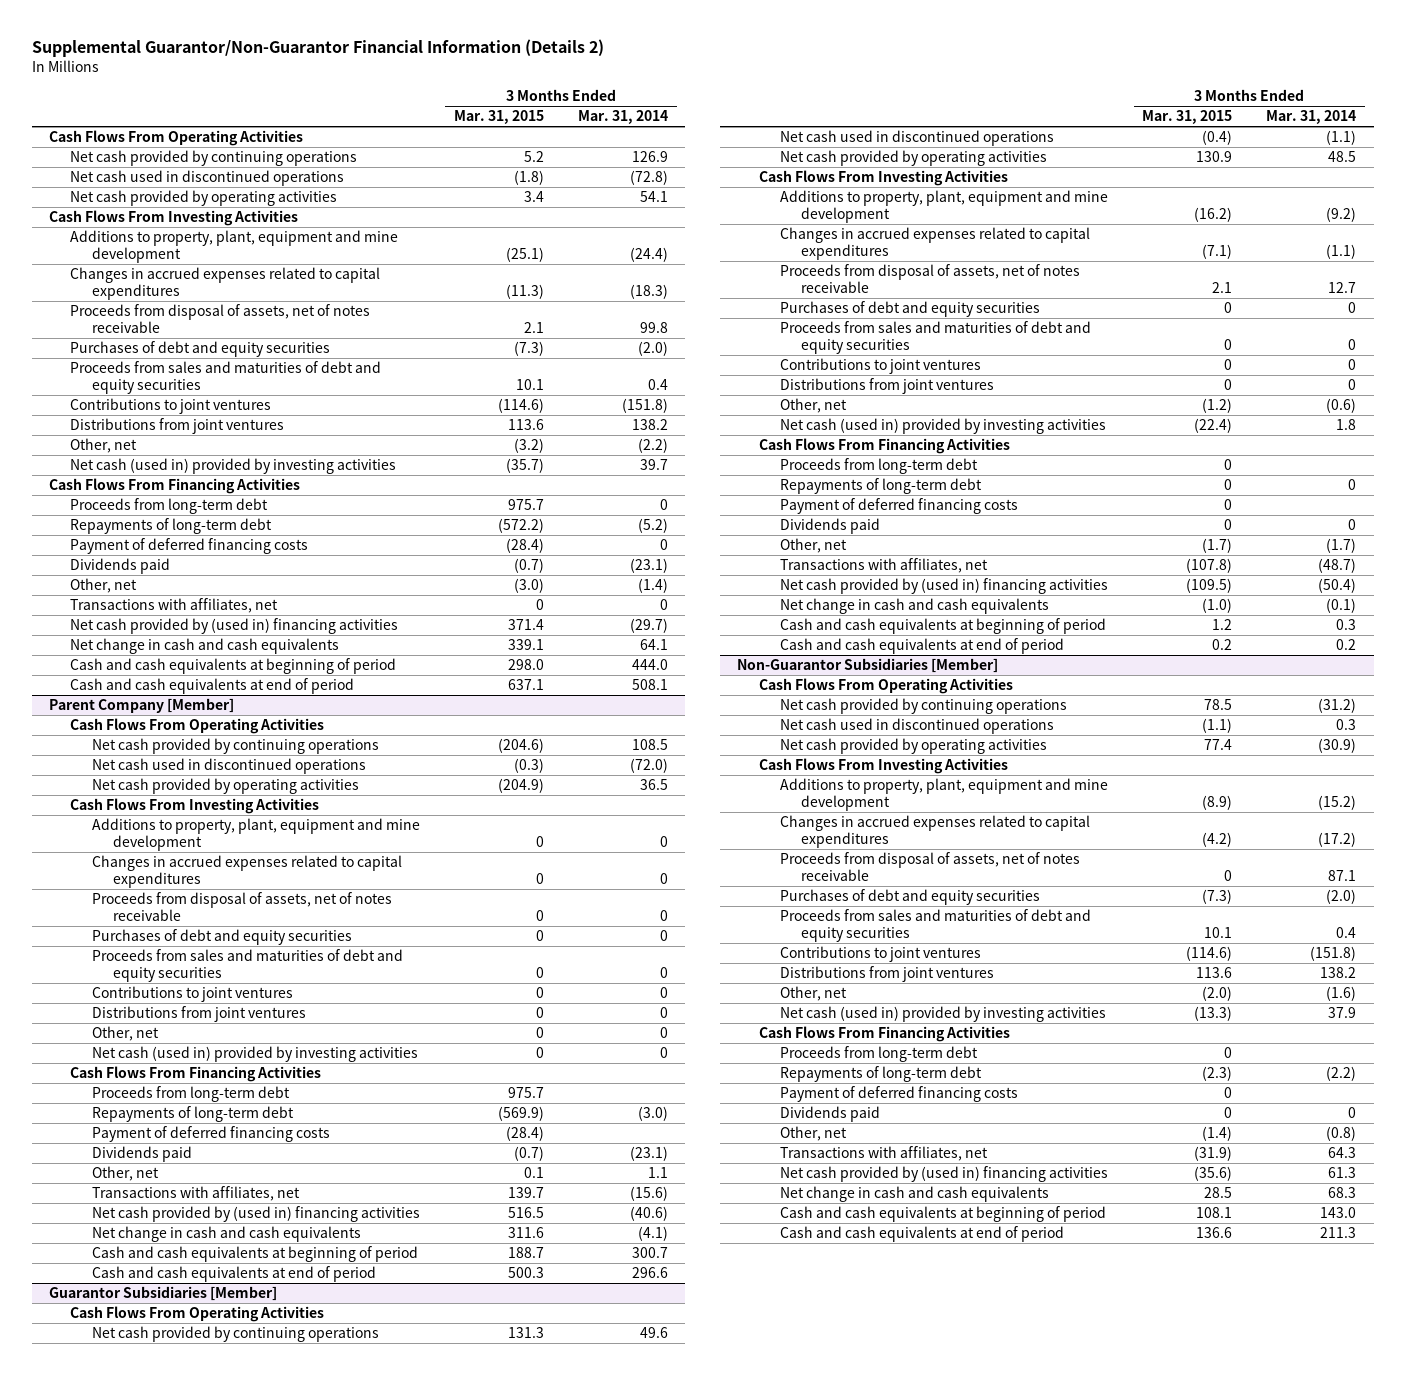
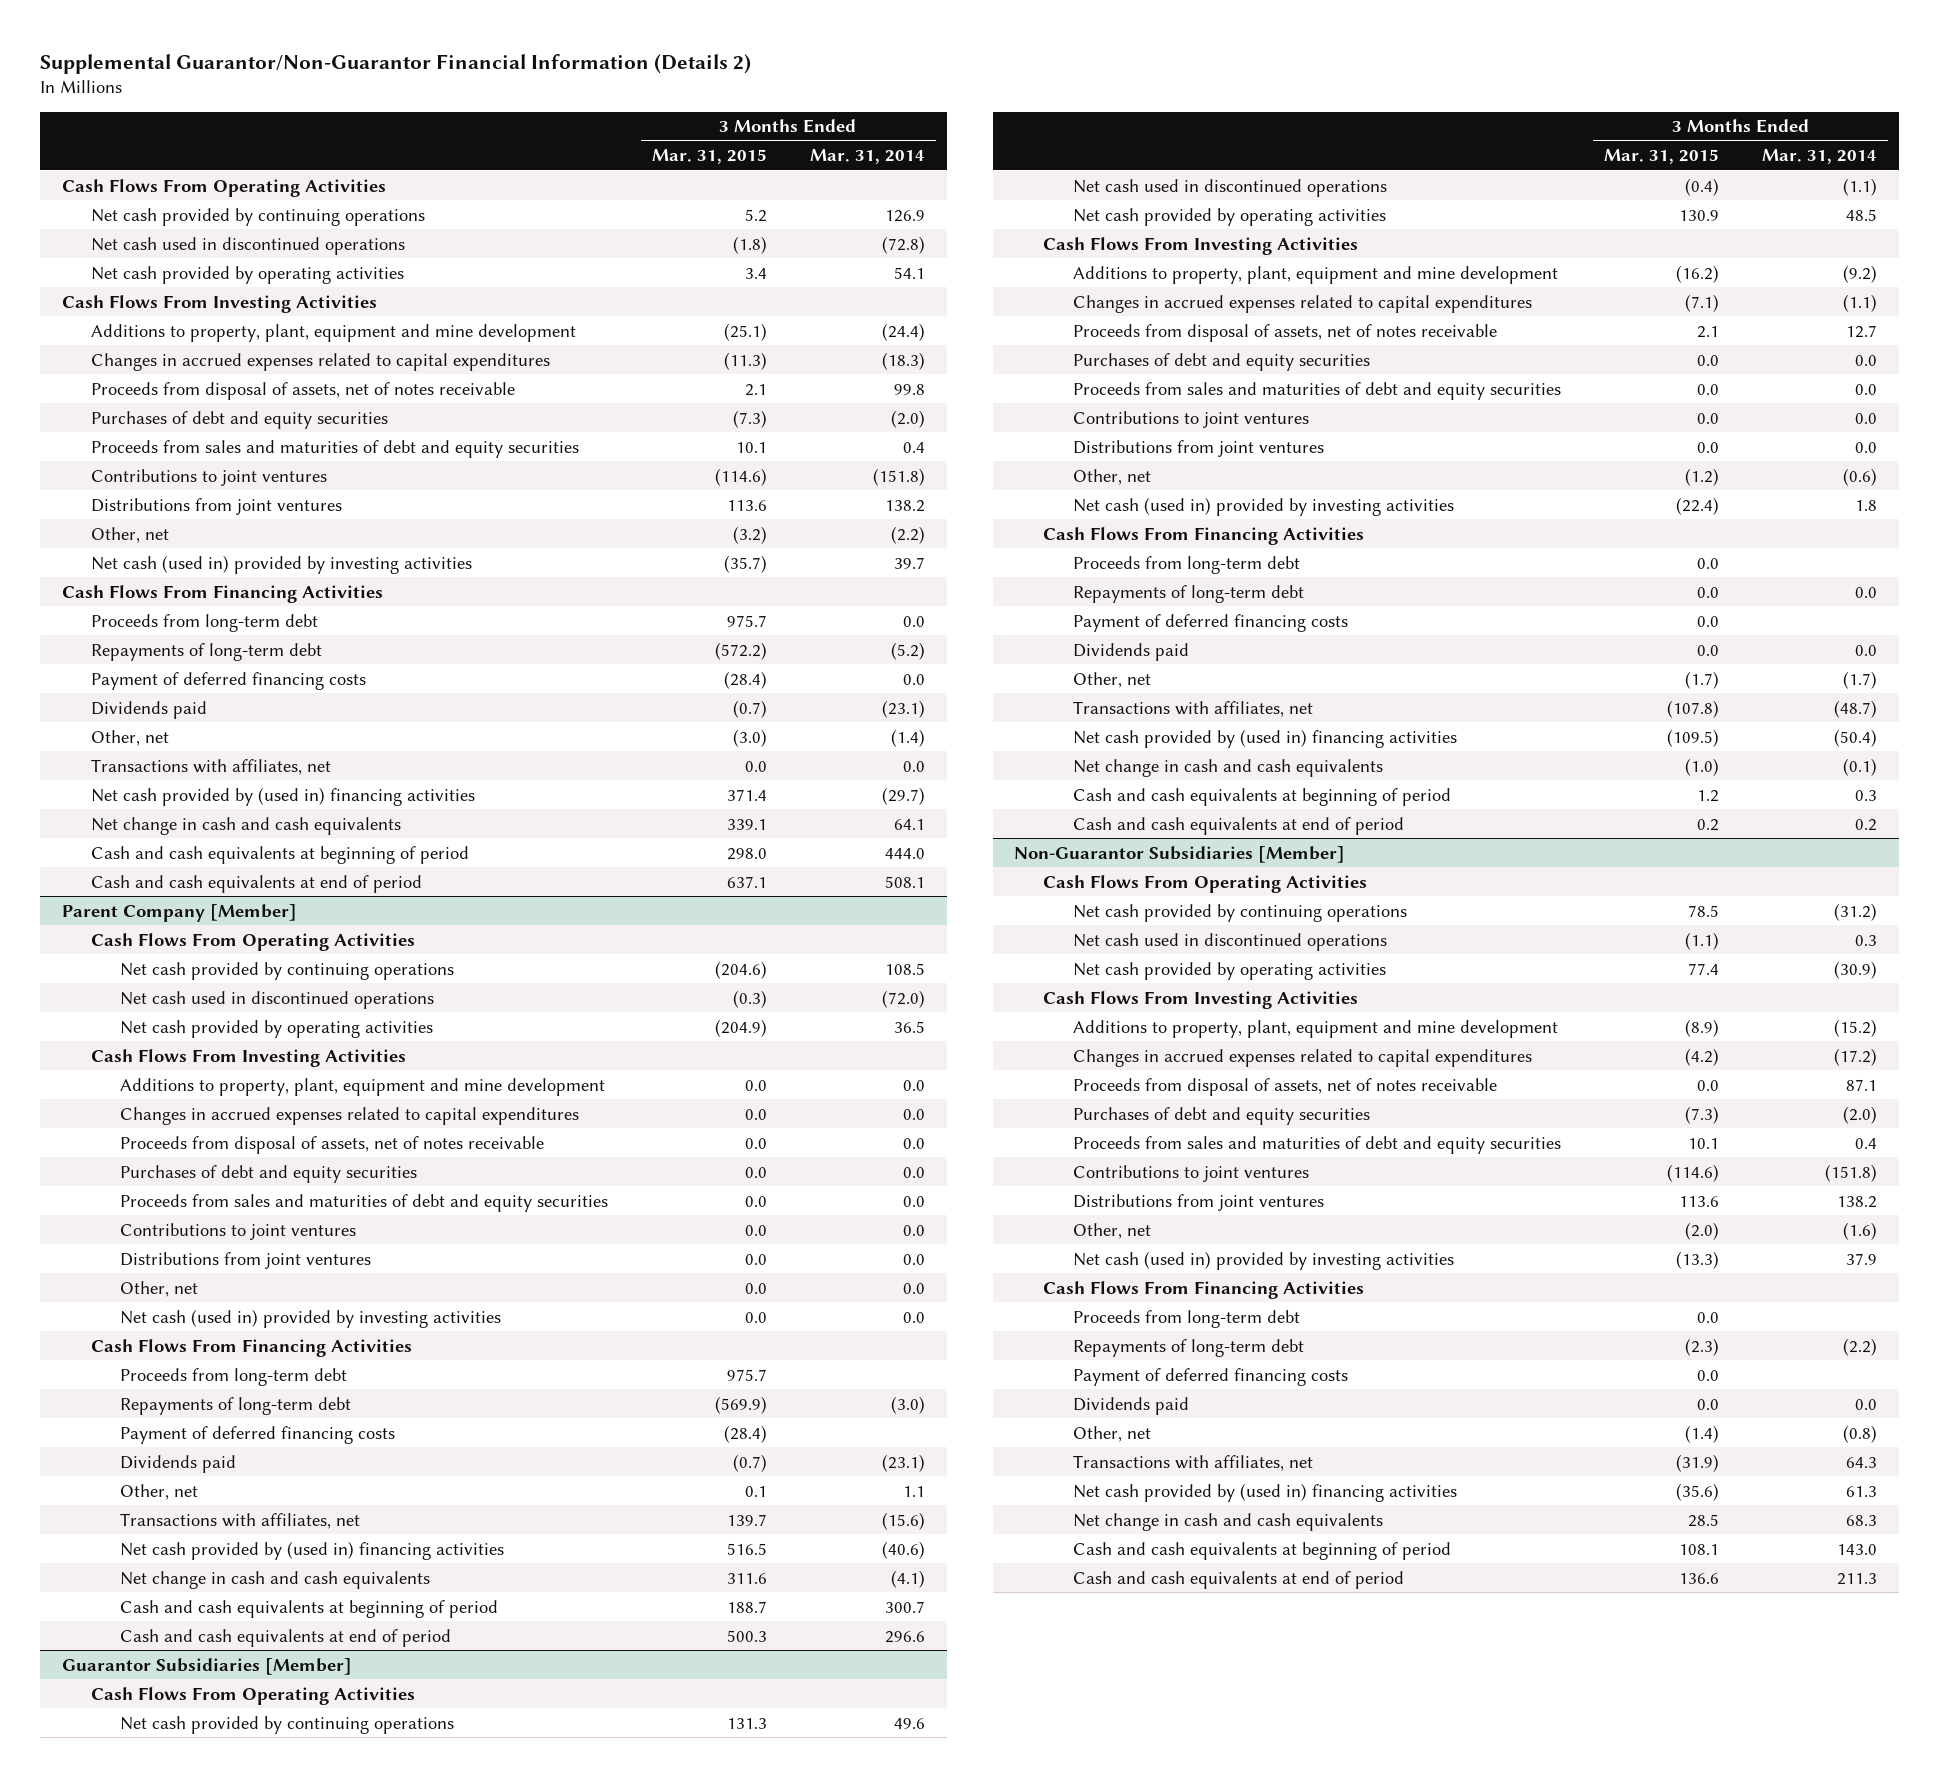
- Proceeds from long-term debt | 975.7 | 0
+ Proceeds from long-term debt | 975.7 | 0.0
- Payment of deferred financing costs | (28.4) | 0
+ Payment of deferred financing costs | (28.4) | 0.0
- Transactions with affiliates, net | 0 | 0
+ Transactions with affiliates, net | 0.0 | 0.0
@ Parent Company [Member]
- Additions to property, plant, equipment and mine development | 0 | 0
- Changes in accrued expenses related to capital expenditures | 0 | 0
- Proceeds from disposal of assets, net of notes receivable | 0 | 0
- Purchases of debt and equity securities | 0 | 0
- Proceeds from sales and maturities of debt and equity securities | 0 | 0
- Contributions to joint ventures | 0 | 0
- Distributions from joint ventures | 0 | 0
- Other, net | 0 | 0
- Net cash (used in) provided by investing activities | 0 | 0
+ Additions to property, plant, equipment and mine development | 0.0 | 0.0
+ Changes in accrued expenses related to capital expenditures | 0.0 | 0.0
+ Proceeds from disposal of assets, net of notes receivable | 0.0 | 0.0
+ Purchases of debt and equity securities | 0.0 | 0.0
+ Proceeds from sales and maturities of debt and equity securities | 0.0 | 0.0
+ Contributions to joint ventures | 0.0 | 0.0
+ Distributions from joint ventures | 0.0 | 0.0
+ Other, net | 0.0 | 0.0
+ Net cash (used in) provided by investing activities | 0.0 | 0.0
@ Guarantor Subsidiaries [Member]
- Purchases of debt and equity securities | 0 | 0
- Proceeds from sales and maturities of debt and equity securities | 0 | 0
- Contributions to joint ventures | 0 | 0
- Distributions from joint ventures | 0 | 0
+ Purchases of debt and equity securities | 0.0 | 0.0
+ Proceeds from sales and maturities of debt and equity securities | 0.0 | 0.0
+ Contributions to joint ventures | 0.0 | 0.0
+ Distributions from joint ventures | 0.0 | 0.0
- Proceeds from long-term debt | 0 |
- Repayments of long-term debt | 0 | 0
- Payment of deferred financing costs | 0 |
- Dividends paid | 0 | 0
+ Proceeds from long-term debt | 0.0 |
+ Repayments of long-term debt | 0.0 | 0.0
+ Payment of deferred financing costs | 0.0 |
+ Dividends paid | 0.0 | 0.0
@ Non-Guarantor Subsidiaries [Member]
- Proceeds from disposal of assets, net of notes receivable | 0 | 87.1
+ Proceeds from disposal of assets, net of notes receivable | 0.0 | 87.1
- Proceeds from long-term debt | 0 |
+ Proceeds from long-term debt | 0.0 |
- Payment of deferred financing costs | 0 |
- Dividends paid | 0 | 0
+ Payment of deferred financing costs | 0.0 |
+ Dividends paid | 0.0 | 0.0

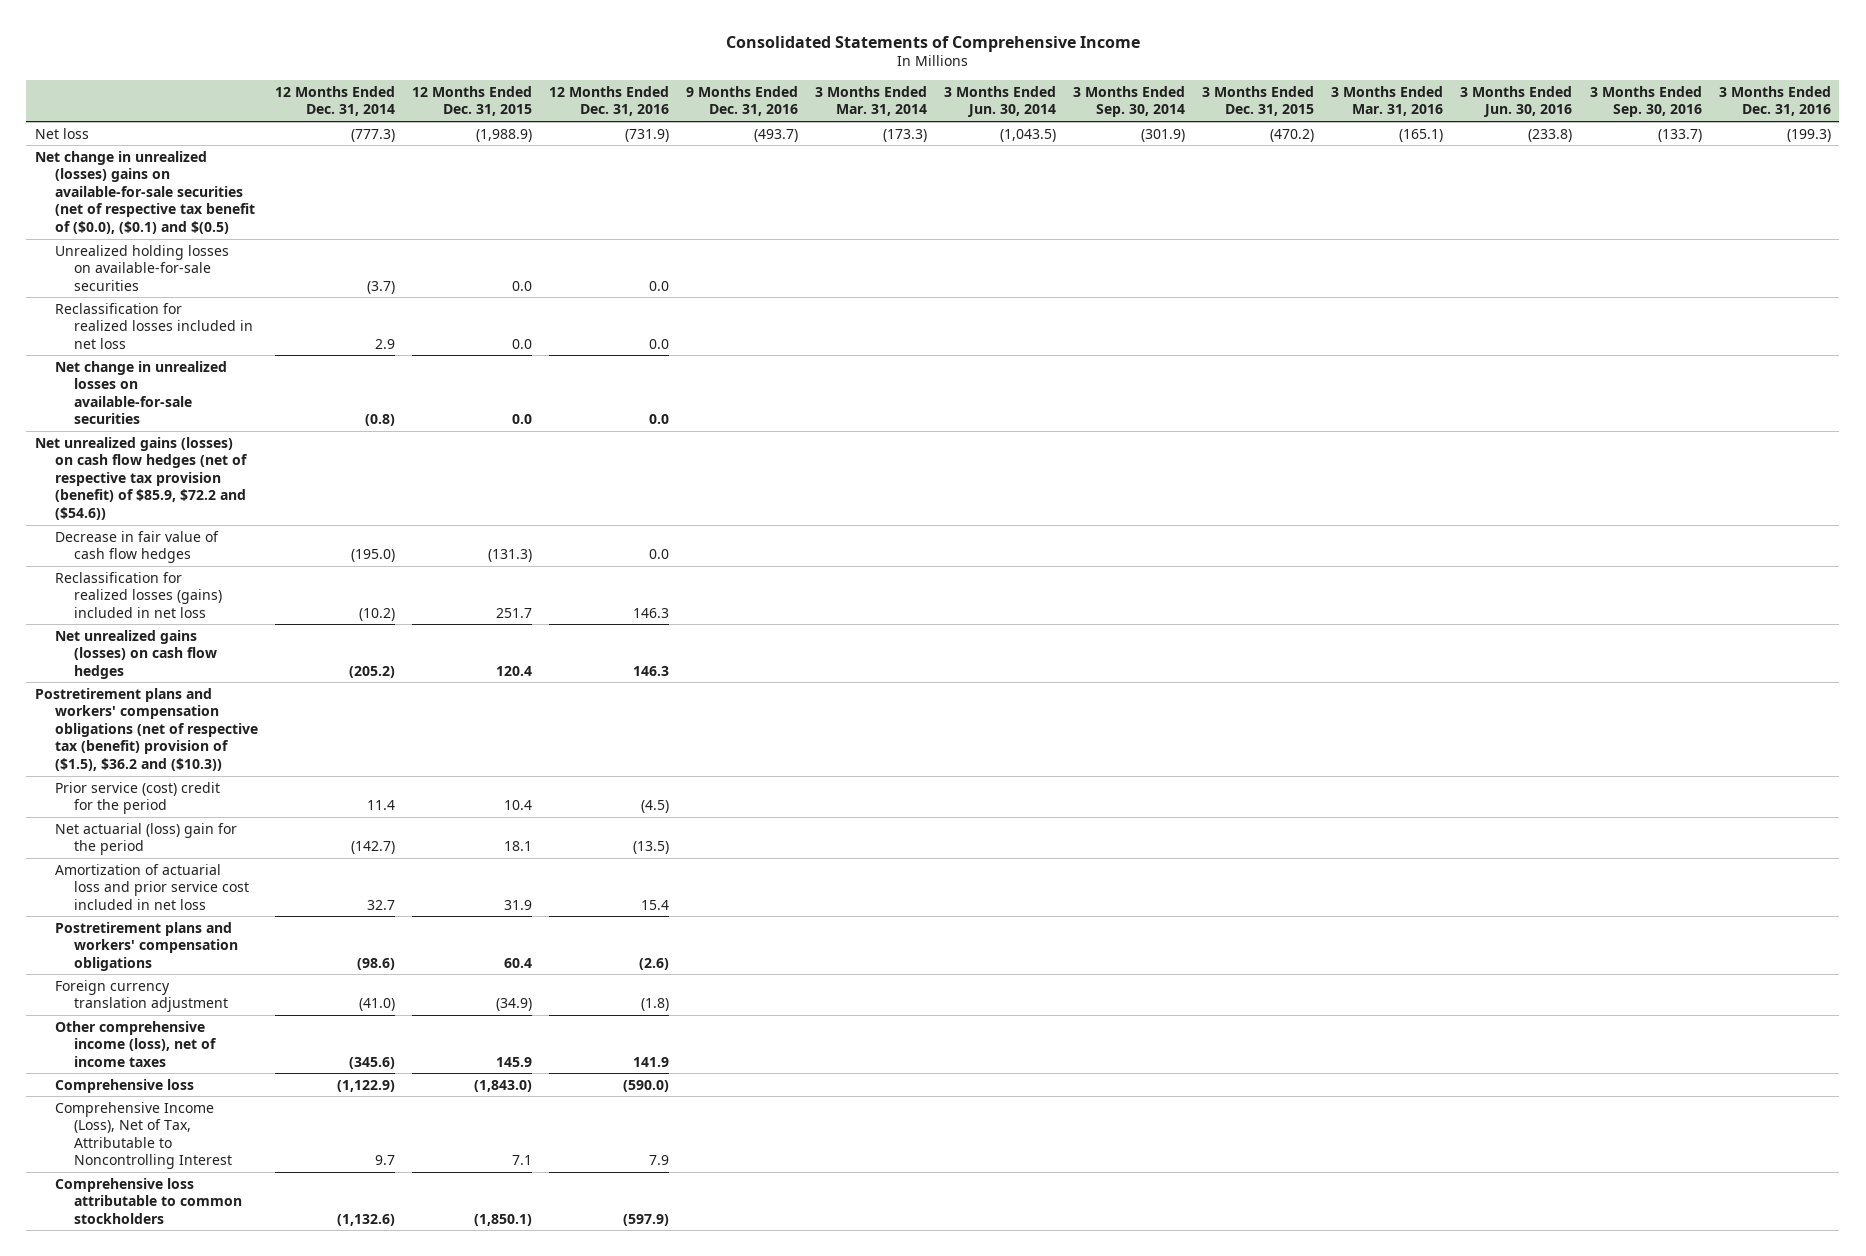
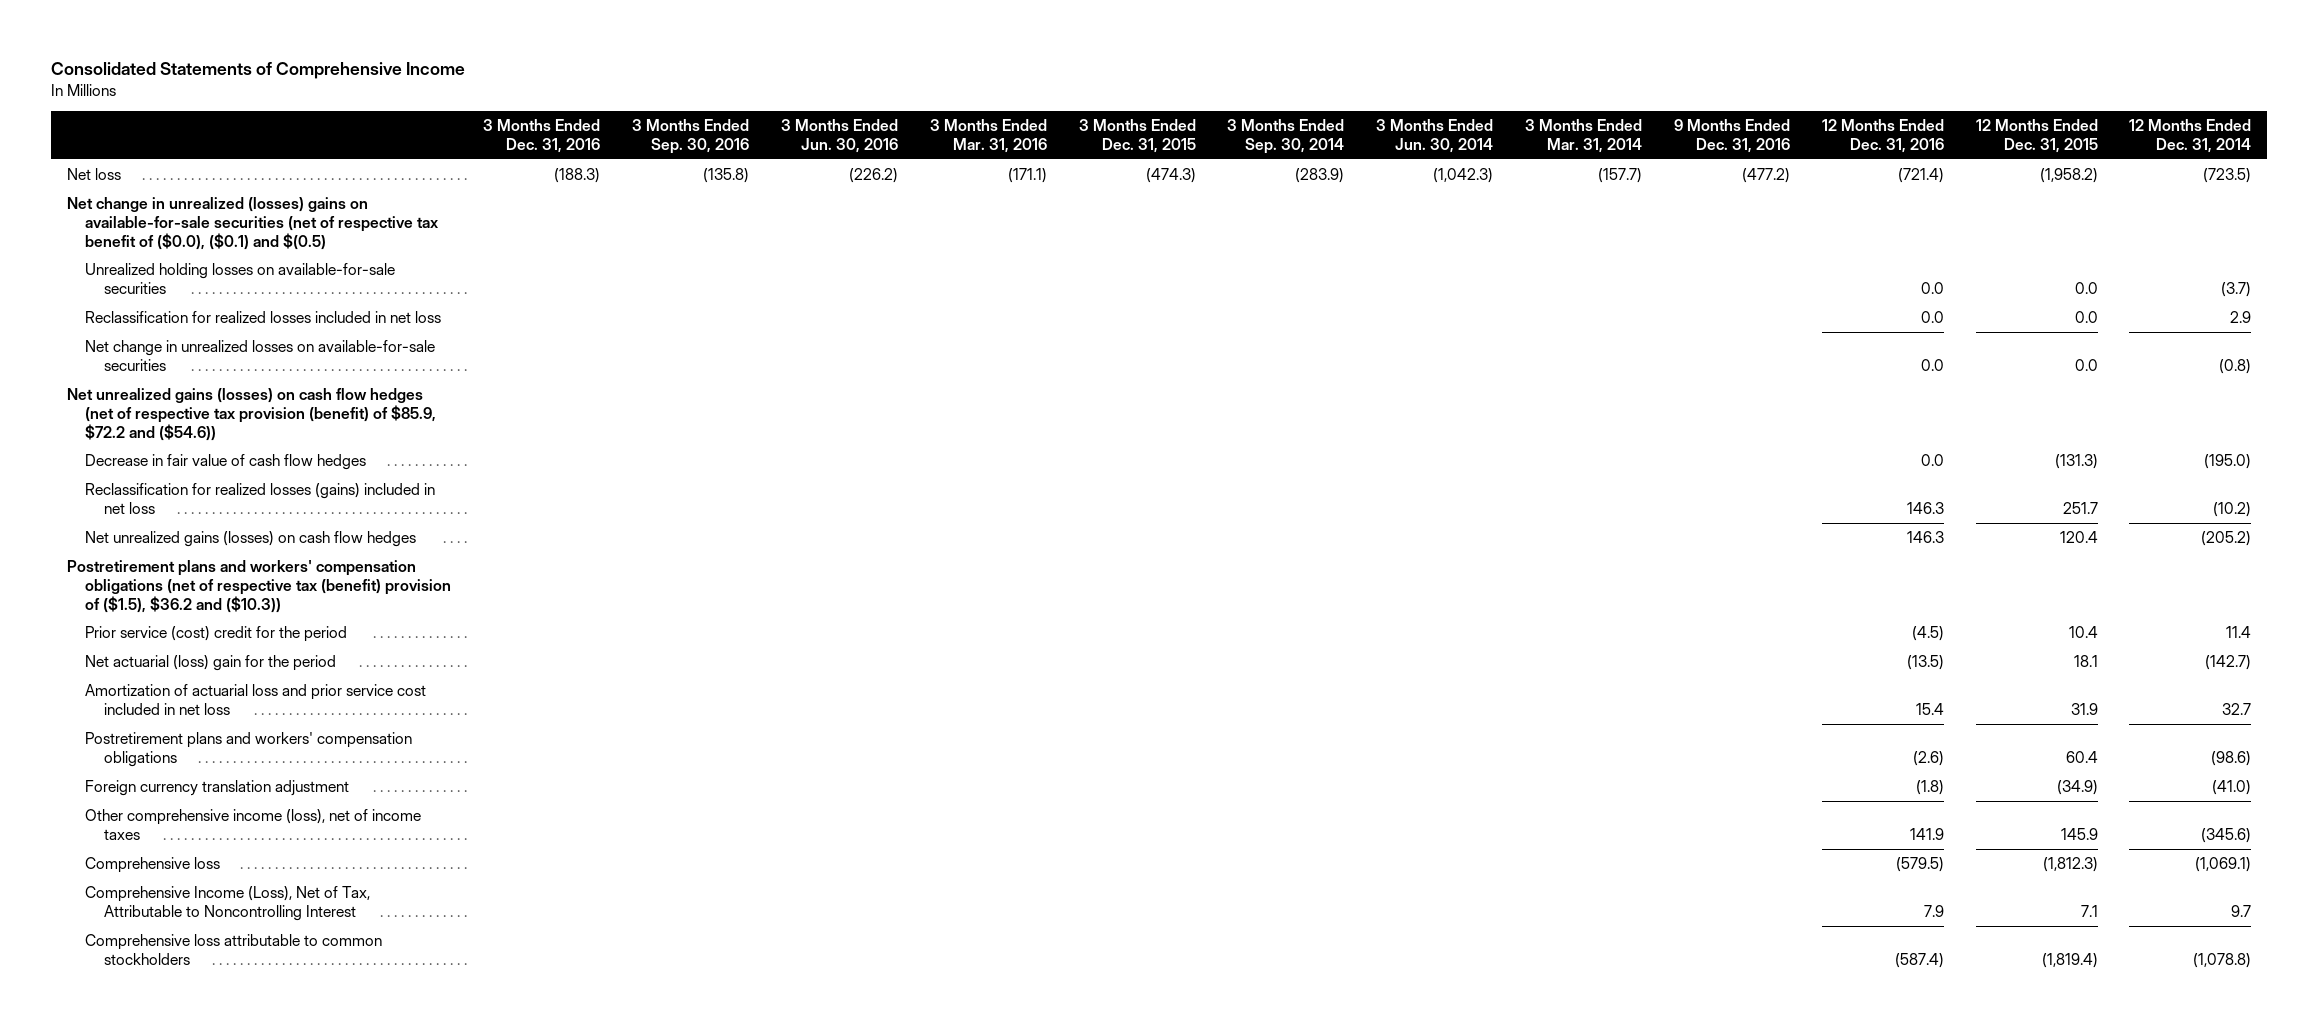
- | 12 Months Ended Dec. 31, 2014 | 12 Months Ended Dec. 31, 2015 | 12 Months Ended Dec. 31, 2016 | 9 Months Ended Dec. 31, 2016 | 3 Months Ended Mar. 31, 2014 | 3 Months Ended Jun. 30, 2014 | 3 Months Ended Sep. 30, 2014 | 3 Months Ended Dec. 31, 2015 | 3 Months Ended Mar. 31, 2016 | 3 Months Ended Jun. 30, 2016 | 3 Months Ended Sep. 30, 2016 | 3 Months Ended Dec. 31, 2016
+ | 3 Months Ended Dec. 31, 2016 | 3 Months Ended Sep. 30, 2016 | 3 Months Ended Jun. 30, 2016 | 3 Months Ended Mar. 31, 2016 | 3 Months Ended Dec. 31, 2015 | 3 Months Ended Sep. 30, 2014 | 3 Months Ended Jun. 30, 2014 | 3 Months Ended Mar. 31, 2014 | 9 Months Ended Dec. 31, 2016 | 12 Months Ended Dec. 31, 2016 | 12 Months Ended Dec. 31, 2015 | 12 Months Ended Dec. 31, 2014
- Net loss | (777.3) | (1,988.9) | (731.9) | (493.7) | (173.3) | (1,043.5) | (301.9) | (470.2) | (165.1) | (233.8) | (133.7) | (199.3)
+ Net loss | (188.3) | (135.8) | (226.2) | (171.1) | (474.3) | (283.9) | (1,042.3) | (157.7) | (477.2) | (721.4) | (1,958.2) | (723.5)
- Comprehensive loss | (1,122.9) | (1,843.0) | (590.0) | | | | | | | | |
+ Comprehensive loss | | | | | | | | | | (579.5) | (1,812.3) | (1,069.1)
- Comprehensive loss attributable to common stockholders | (1,132.6) | (1,850.1) | (597.9) | | | | | | | | |
+ Comprehensive loss attributable to common stockholders | | | | | | | | | | (587.4) | (1,819.4) | (1,078.8)

